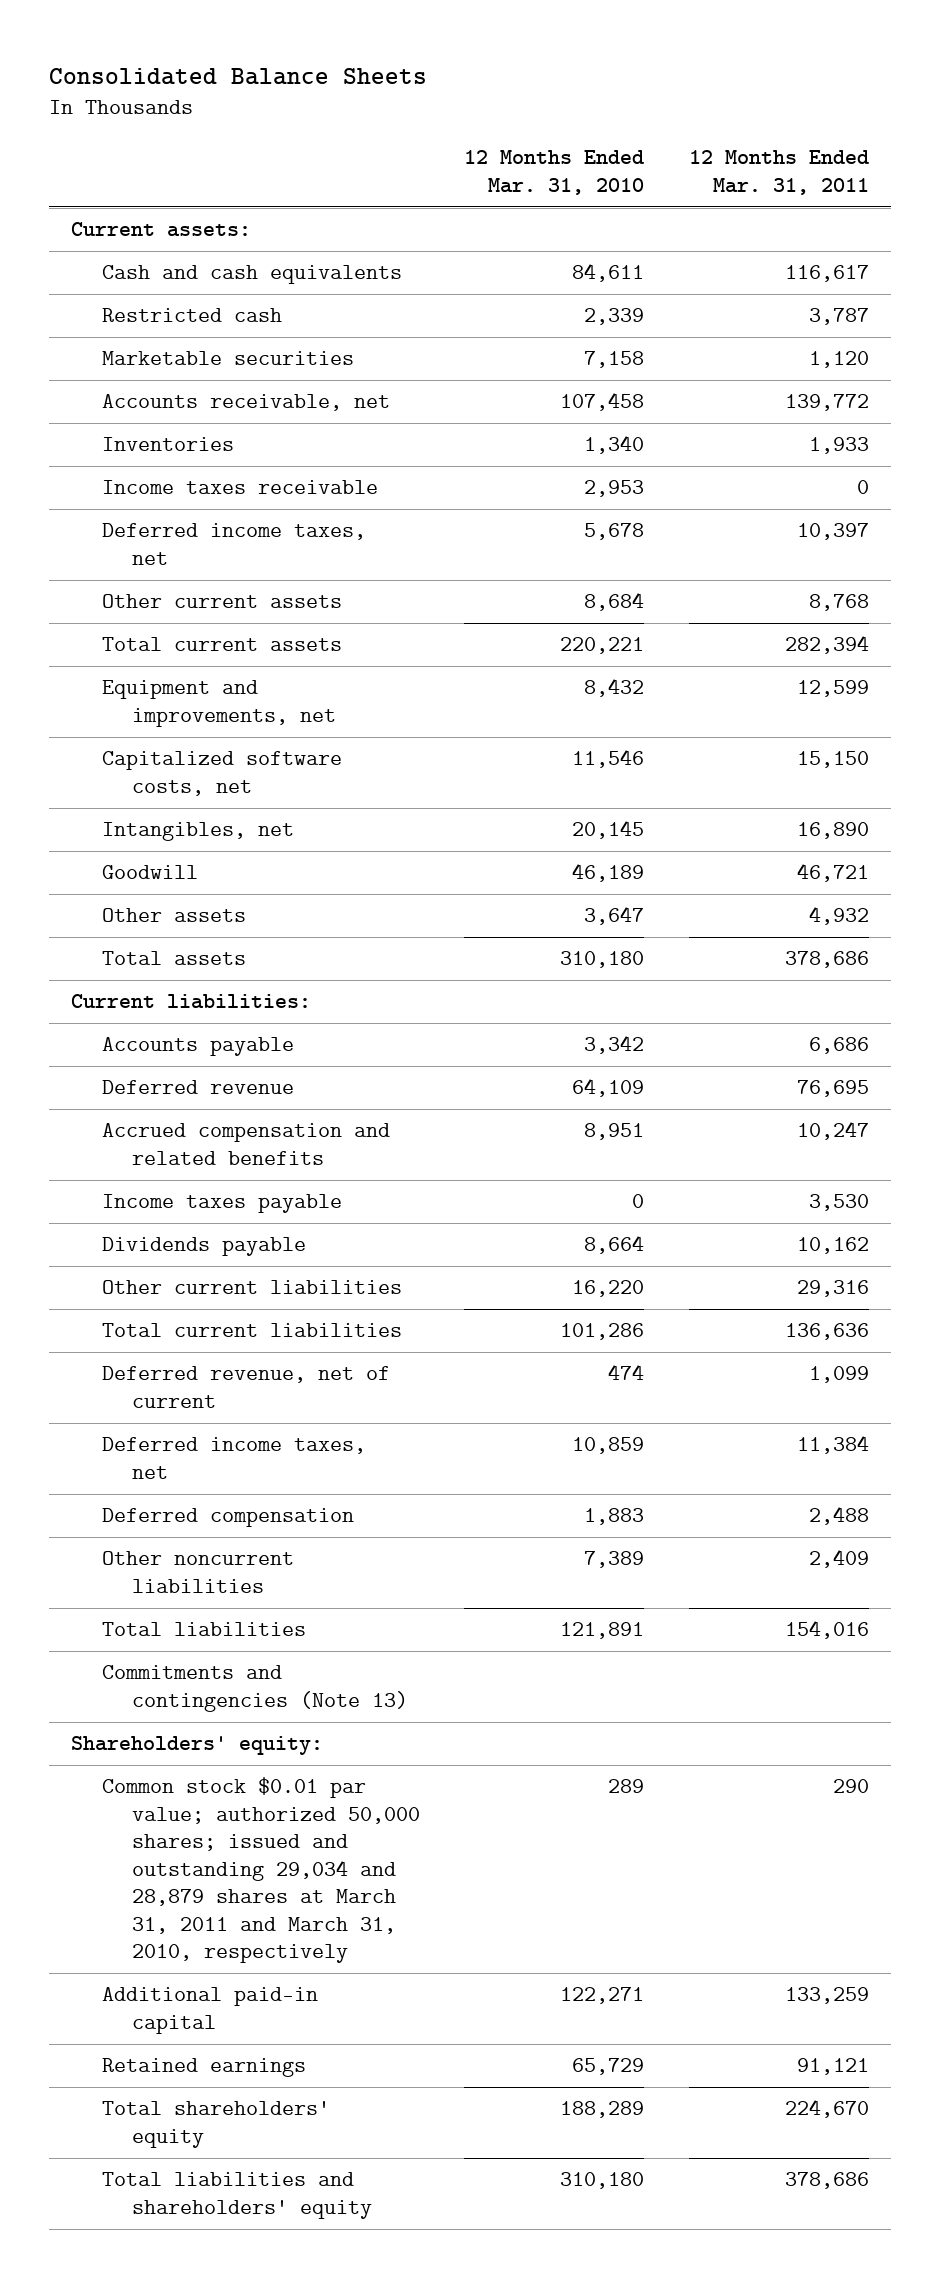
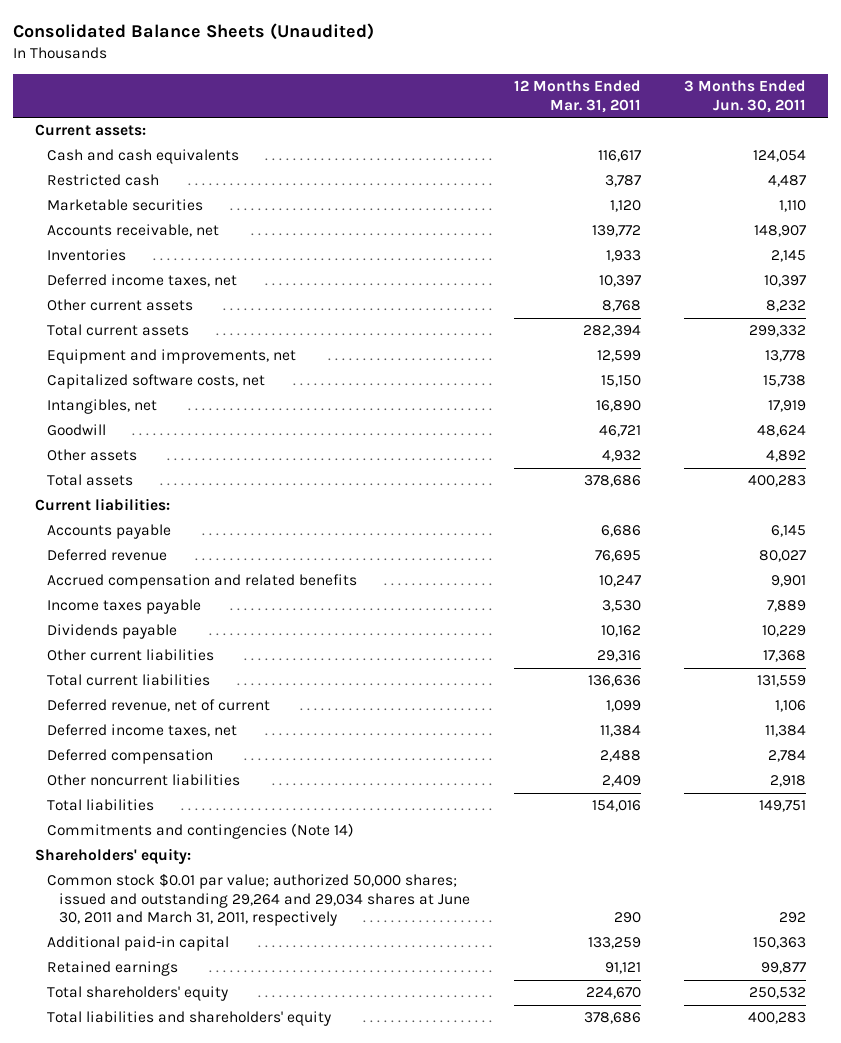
- Consolidated Balance Sheets
+ Consolidated Balance Sheets (Unaudited)
- | 12 Months Ended Mar. 31, 2010 | 12 Months Ended Mar. 31, 2011
+ | 12 Months Ended Mar. 31, 2011 | 3 Months Ended Jun. 30, 2011
- Income taxes receivable | 2,953 | 0
- Commitments and contingencies (Note 13)
+ Commitments and contingencies (Note 14)
- Common stock $0.01 par value; authorized 50,000 shares; issued and outstanding 29,034 and 28,879 shares at March 31, 2011 and March 31, 2010, respectively | 289 | 290
+ Common stock $0.01 par value; authorized 50,000 shares; issued and outstanding 29,264 and 29,034 shares at June 30, 2011 and March 31, 2011, respectively | 290 | 292

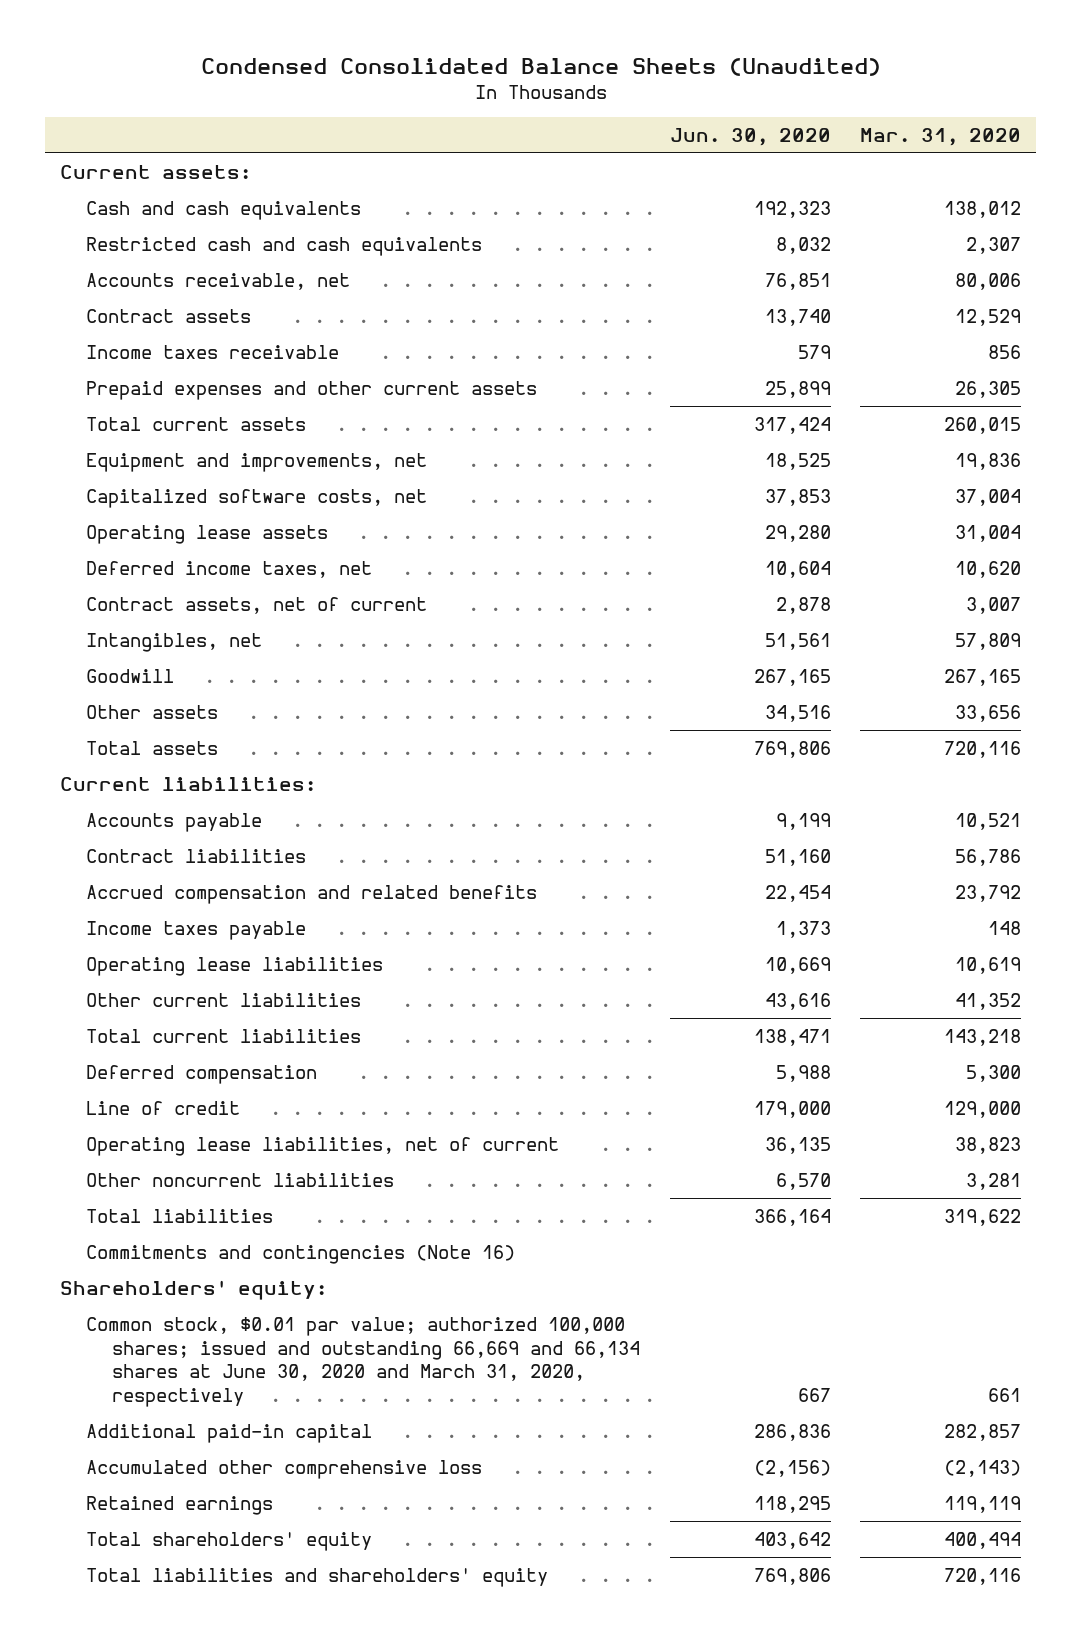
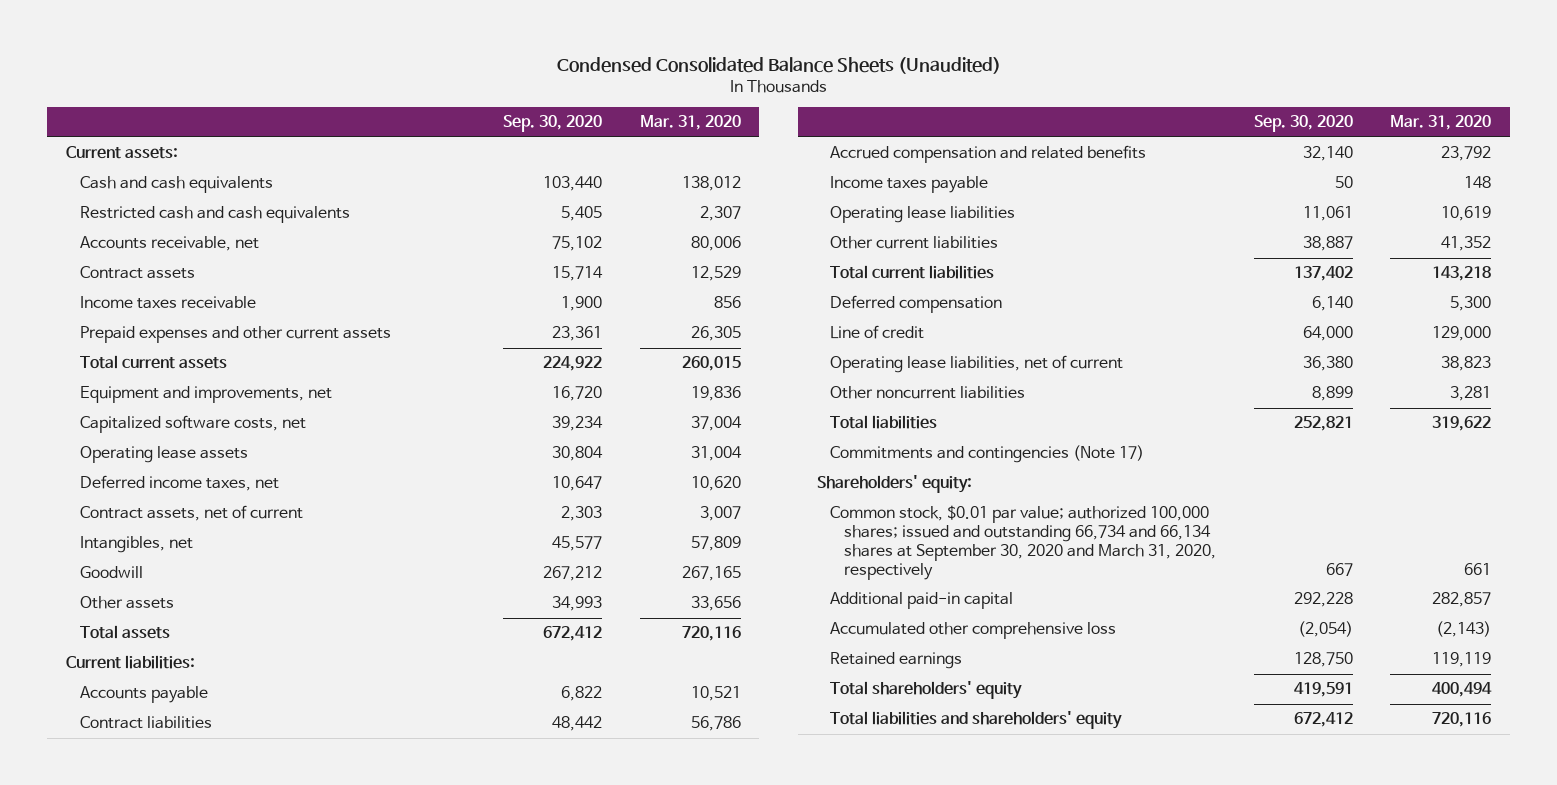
- | Jun. 30, 2020 | Mar. 31, 2020
+ | Sep. 30, 2020 | Mar. 31, 2020
- Commitments and contingencies (Note 16)
+ Commitments and contingencies (Note 17)
- Common stock, $0.01 par value; authorized 100,000 shares; issued and outstanding 66,669 and 66,134 shares at June 30, 2020 and March 31, 2020, respectively | 667 | 661
+ Common stock, $0.01 par value; authorized 100,000 shares; issued and outstanding 66,734 and 66,134 shares at September 30, 2020 and March 31, 2020, respectively | 667 | 661

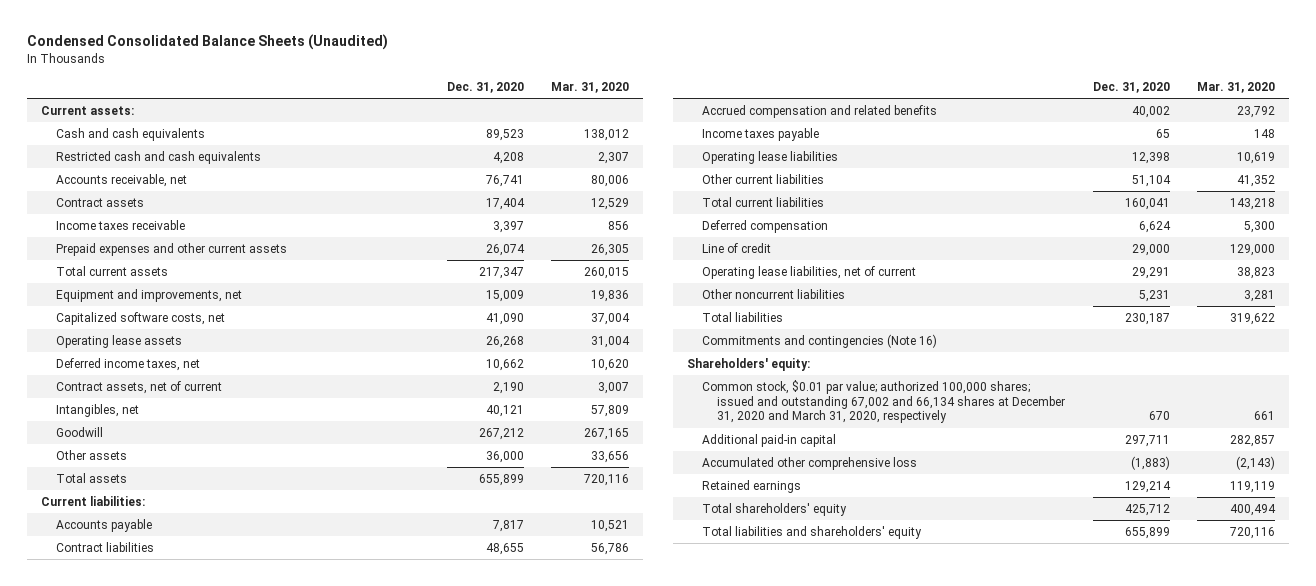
- | Sep. 30, 2020 | Mar. 31, 2020
+ | Dec. 31, 2020 | Mar. 31, 2020
- Commitments and contingencies (Note 17)
+ Commitments and contingencies (Note 16)
- Common stock, $0.01 par value; authorized 100,000 shares; issued and outstanding 66,734 and 66,134 shares at September 30, 2020 and March 31, 2020, respectively | 667 | 661
+ Common stock, $0.01 par value; authorized 100,000 shares; issued and outstanding 67,002 and 66,134 shares at December 31, 2020 and March 31, 2020, respectively | 670 | 661

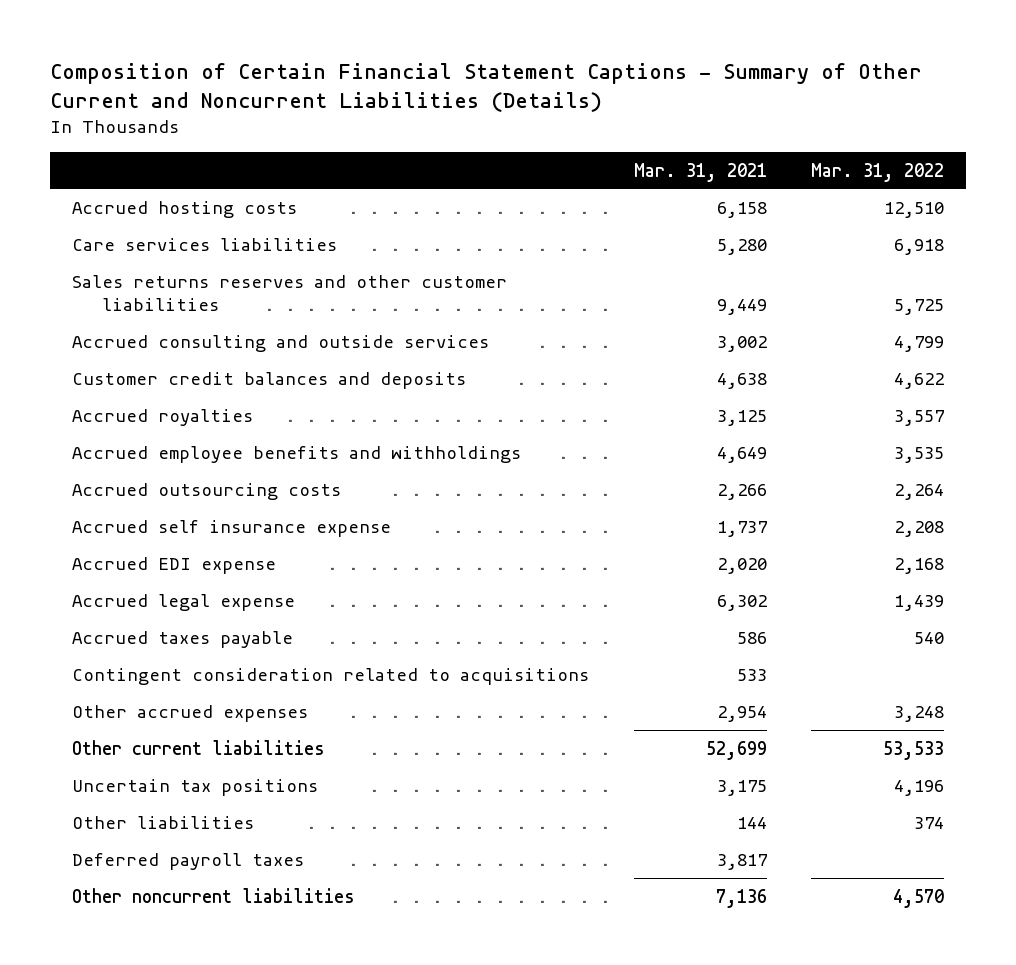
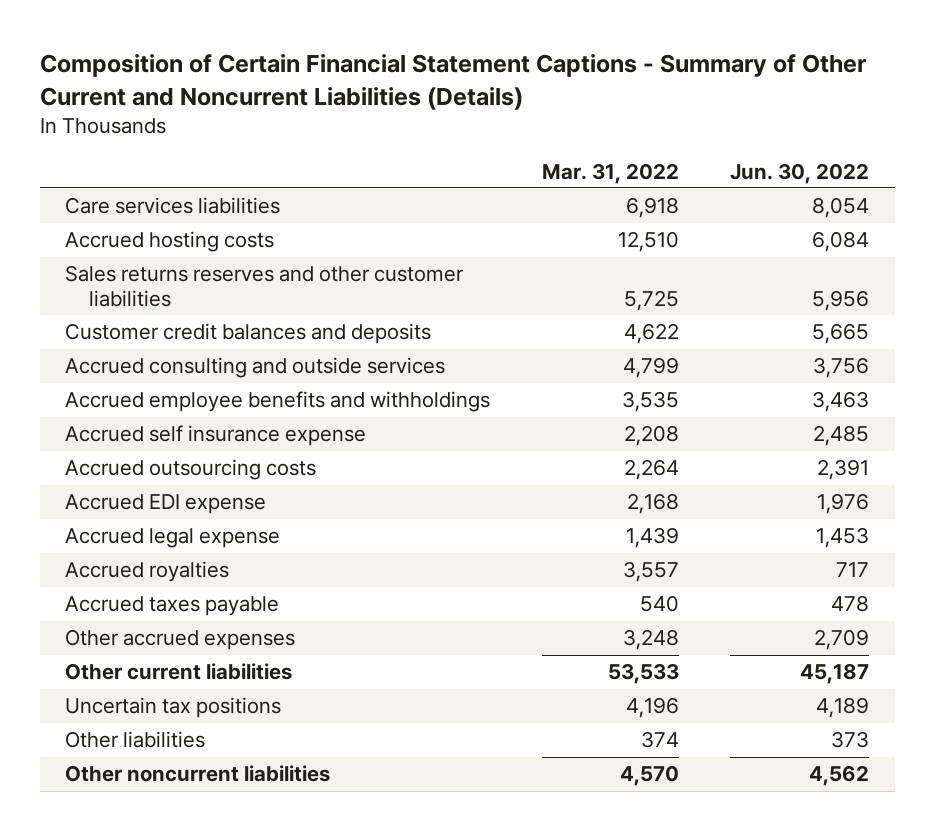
- | Mar. 31, 2021 | Mar. 31, 2022
+ | Mar. 31, 2022 | Jun. 30, 2022
moved down: Accrued hosting costs | 12,510 | 6,084
moved down: Accrued consulting and outside services | 4,799 | 3,756
moved down: Accrued outsourcing costs | 2,264 | 2,391
moved down: Accrued royalties | 3,557 | 717
- Contingent consideration related to acquisitions | 533 |
- Deferred payroll taxes | 3,817 |

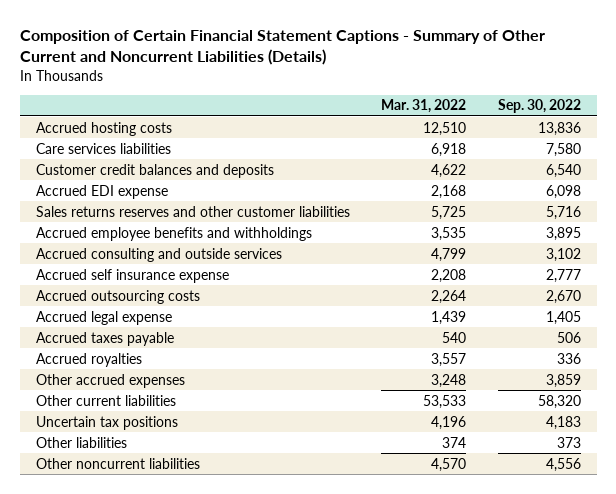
- | Mar. 31, 2022 | Jun. 30, 2022
+ | Mar. 31, 2022 | Sep. 30, 2022
moved down: Care services liabilities | 6,918 | 7,580
moved up: Accrued EDI expense | 2,168 | 6,098
moved down: Sales returns reserves and other customer liabilities | 5,725 | 5,716
moved down: Accrued consulting and outside services | 4,799 | 3,102
moved down: Accrued royalties | 3,557 | 336

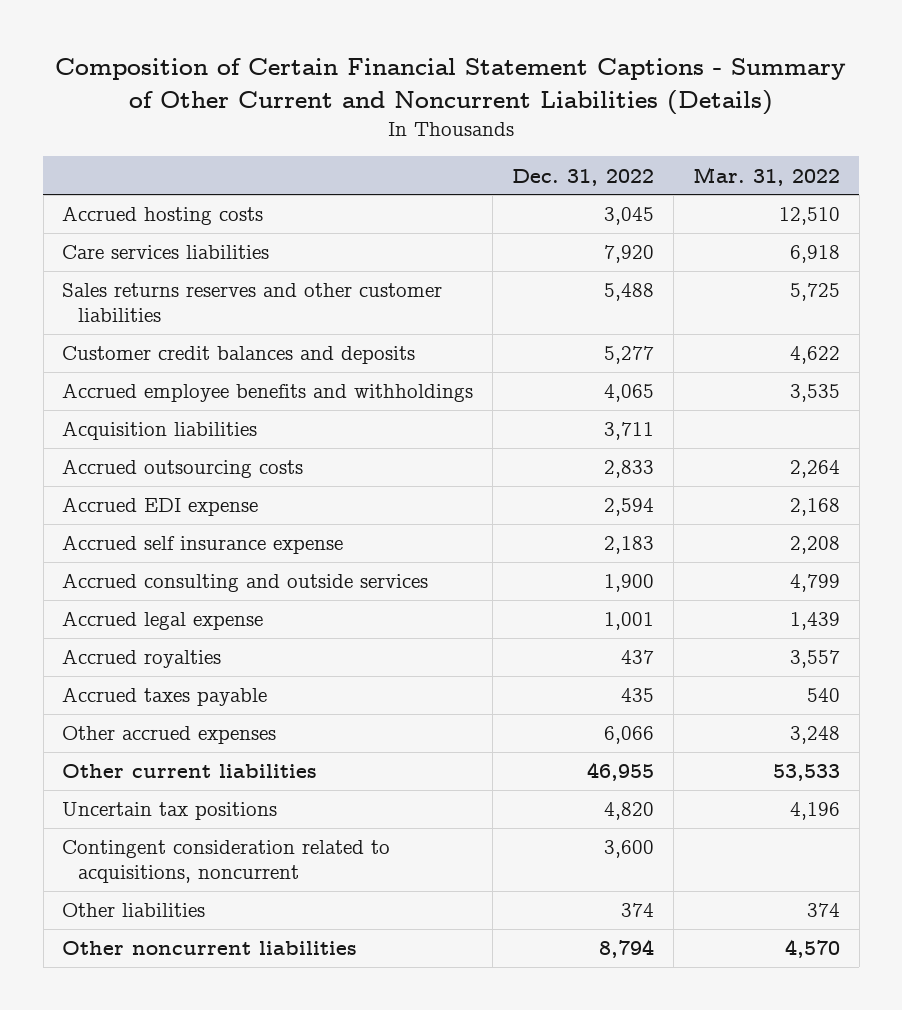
- | Mar. 31, 2022 | Sep. 30, 2022
+ | Dec. 31, 2022 | Mar. 31, 2022
moved down: Customer credit balances and deposits | 5,277 | 4,622
+ Acquisition liabilities | 3,711 |
moved down: Accrued EDI expense | 2,594 | 2,168
moved down: Accrued self insurance expense | 2,183 | 2,208
moved down: Accrued consulting and outside services | 1,900 | 4,799
moved down: Accrued taxes payable | 435 | 540
+ Contingent consideration related to acquisitions, noncurrent | 3,600 |

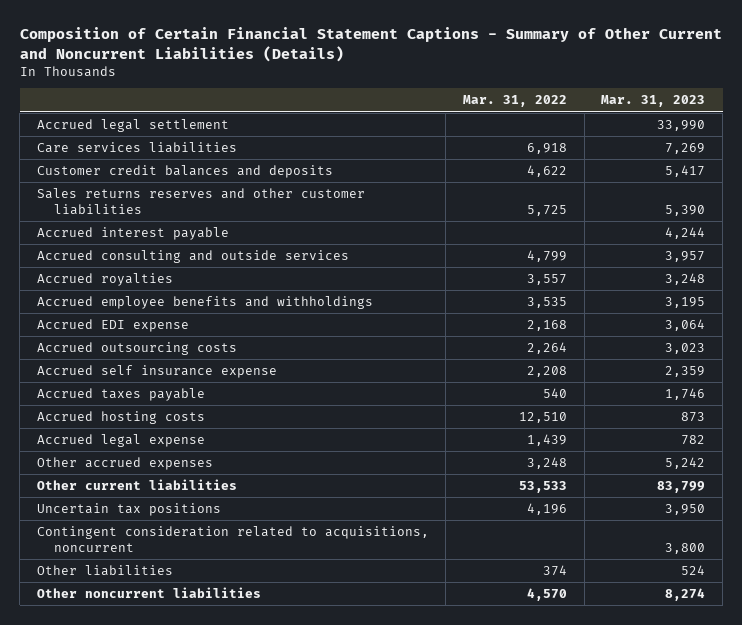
- | Dec. 31, 2022 | Mar. 31, 2022
+ | Mar. 31, 2022 | Mar. 31, 2023
+ Accrued legal settlement | | 33,990
moved down: Sales returns reserves and other customer liabilities | 5,725 | 5,390
+ Accrued interest payable | | 4,244
moved up: Accrued consulting and outside services | 4,799 | 3,957
moved up: Accrued royalties | 3,557 | 3,248
- Acquisition liabilities | 3,711 |
moved down: Accrued outsourcing costs | 2,264 | 3,023
moved down: Accrued hosting costs | 12,510 | 873
moved down: Accrued legal expense | 1,439 | 782

